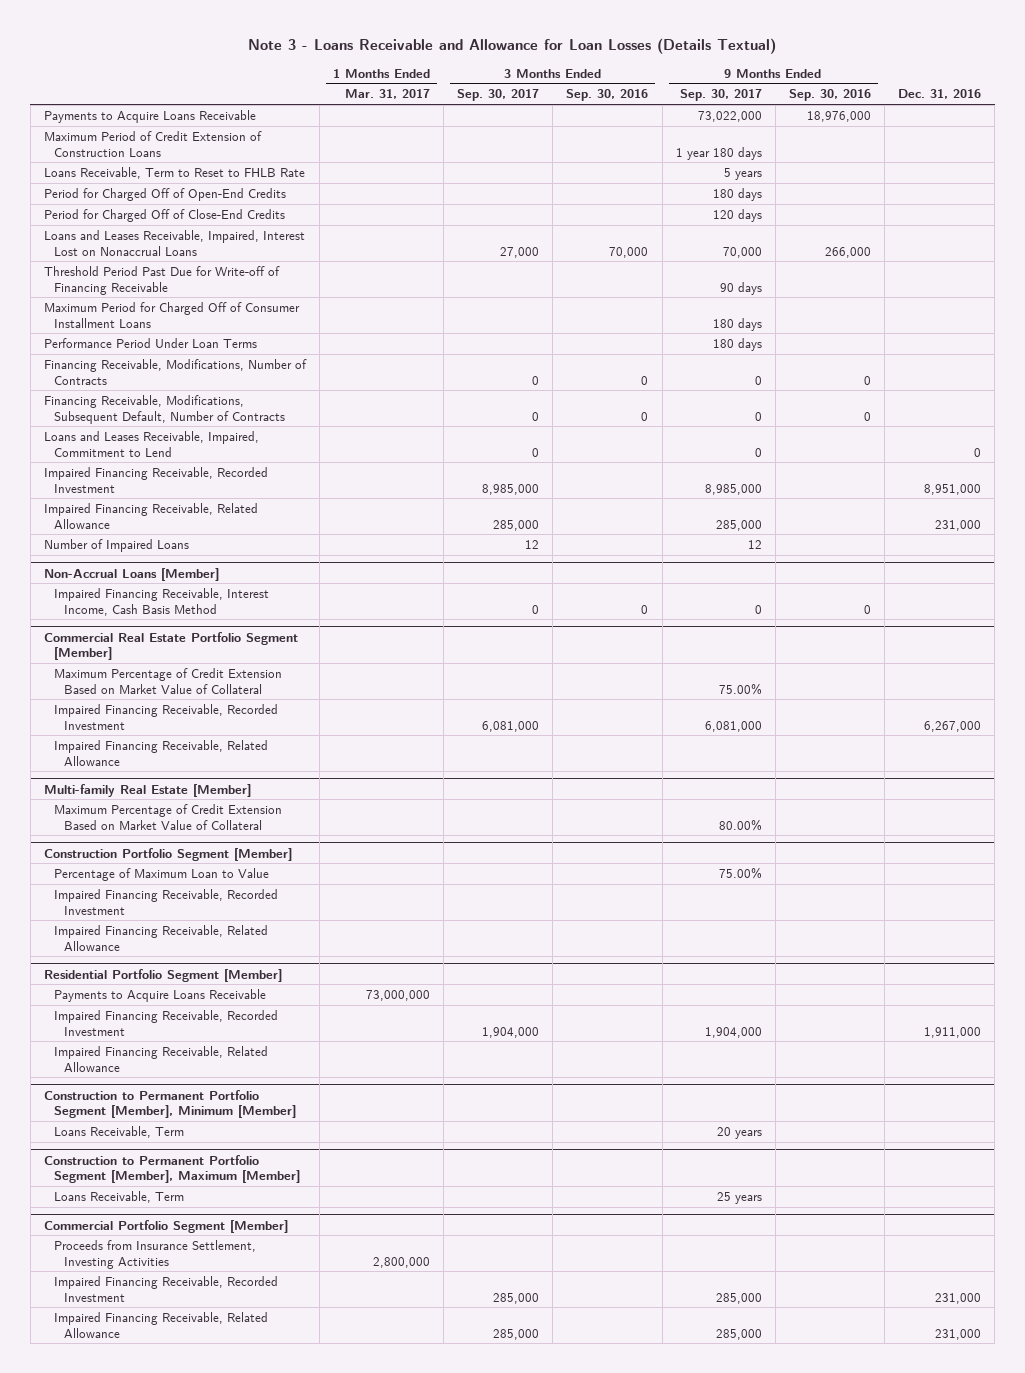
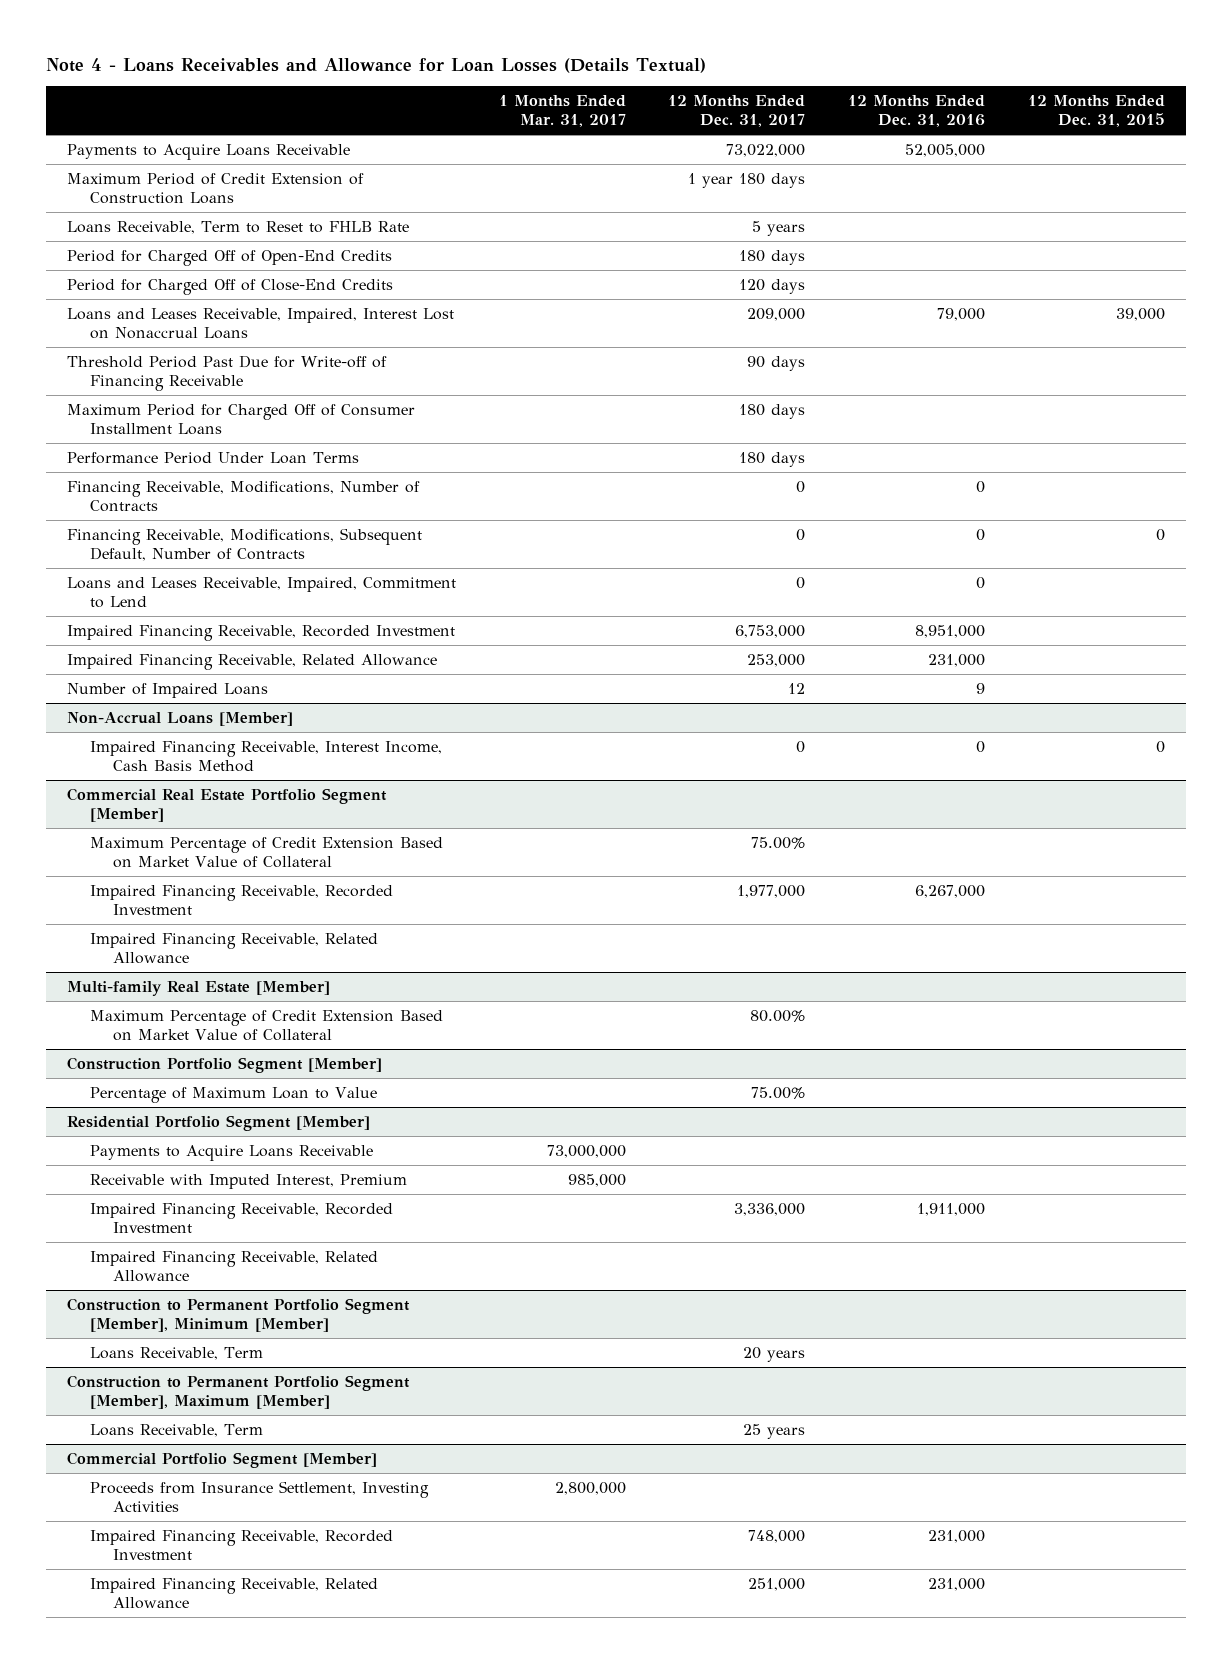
- Note 3 - Loans Receivable and Allowance for Loan Losses (Details Textual)
+ Note 4 - Loans Receivables and Allowance for Loan Losses (Details Textual)
- | 1 Months Ended Mar. 31, 2017 | 3 Months Ended Sep. 30, 2017 | 3 Months Ended Sep. 30, 2016 | 9 Months Ended Sep. 30, 2017 | 9 Months Ended Sep. 30, 2016 | Dec. 31, 2016
+ | 1 Months Ended Mar. 31, 2017 | 12 Months Ended Dec. 31, 2017 | 12 Months Ended Dec. 31, 2016 | 12 Months Ended Dec. 31, 2015
@ Construction Portfolio Segment [Member]
- Impaired Financing Receivable, Recorded Investment
- Impaired Financing Receivable, Related Allowance
@ Residential Portfolio Segment [Member]
+ Receivable with Imputed Interest, Premium | 985,000 | | |

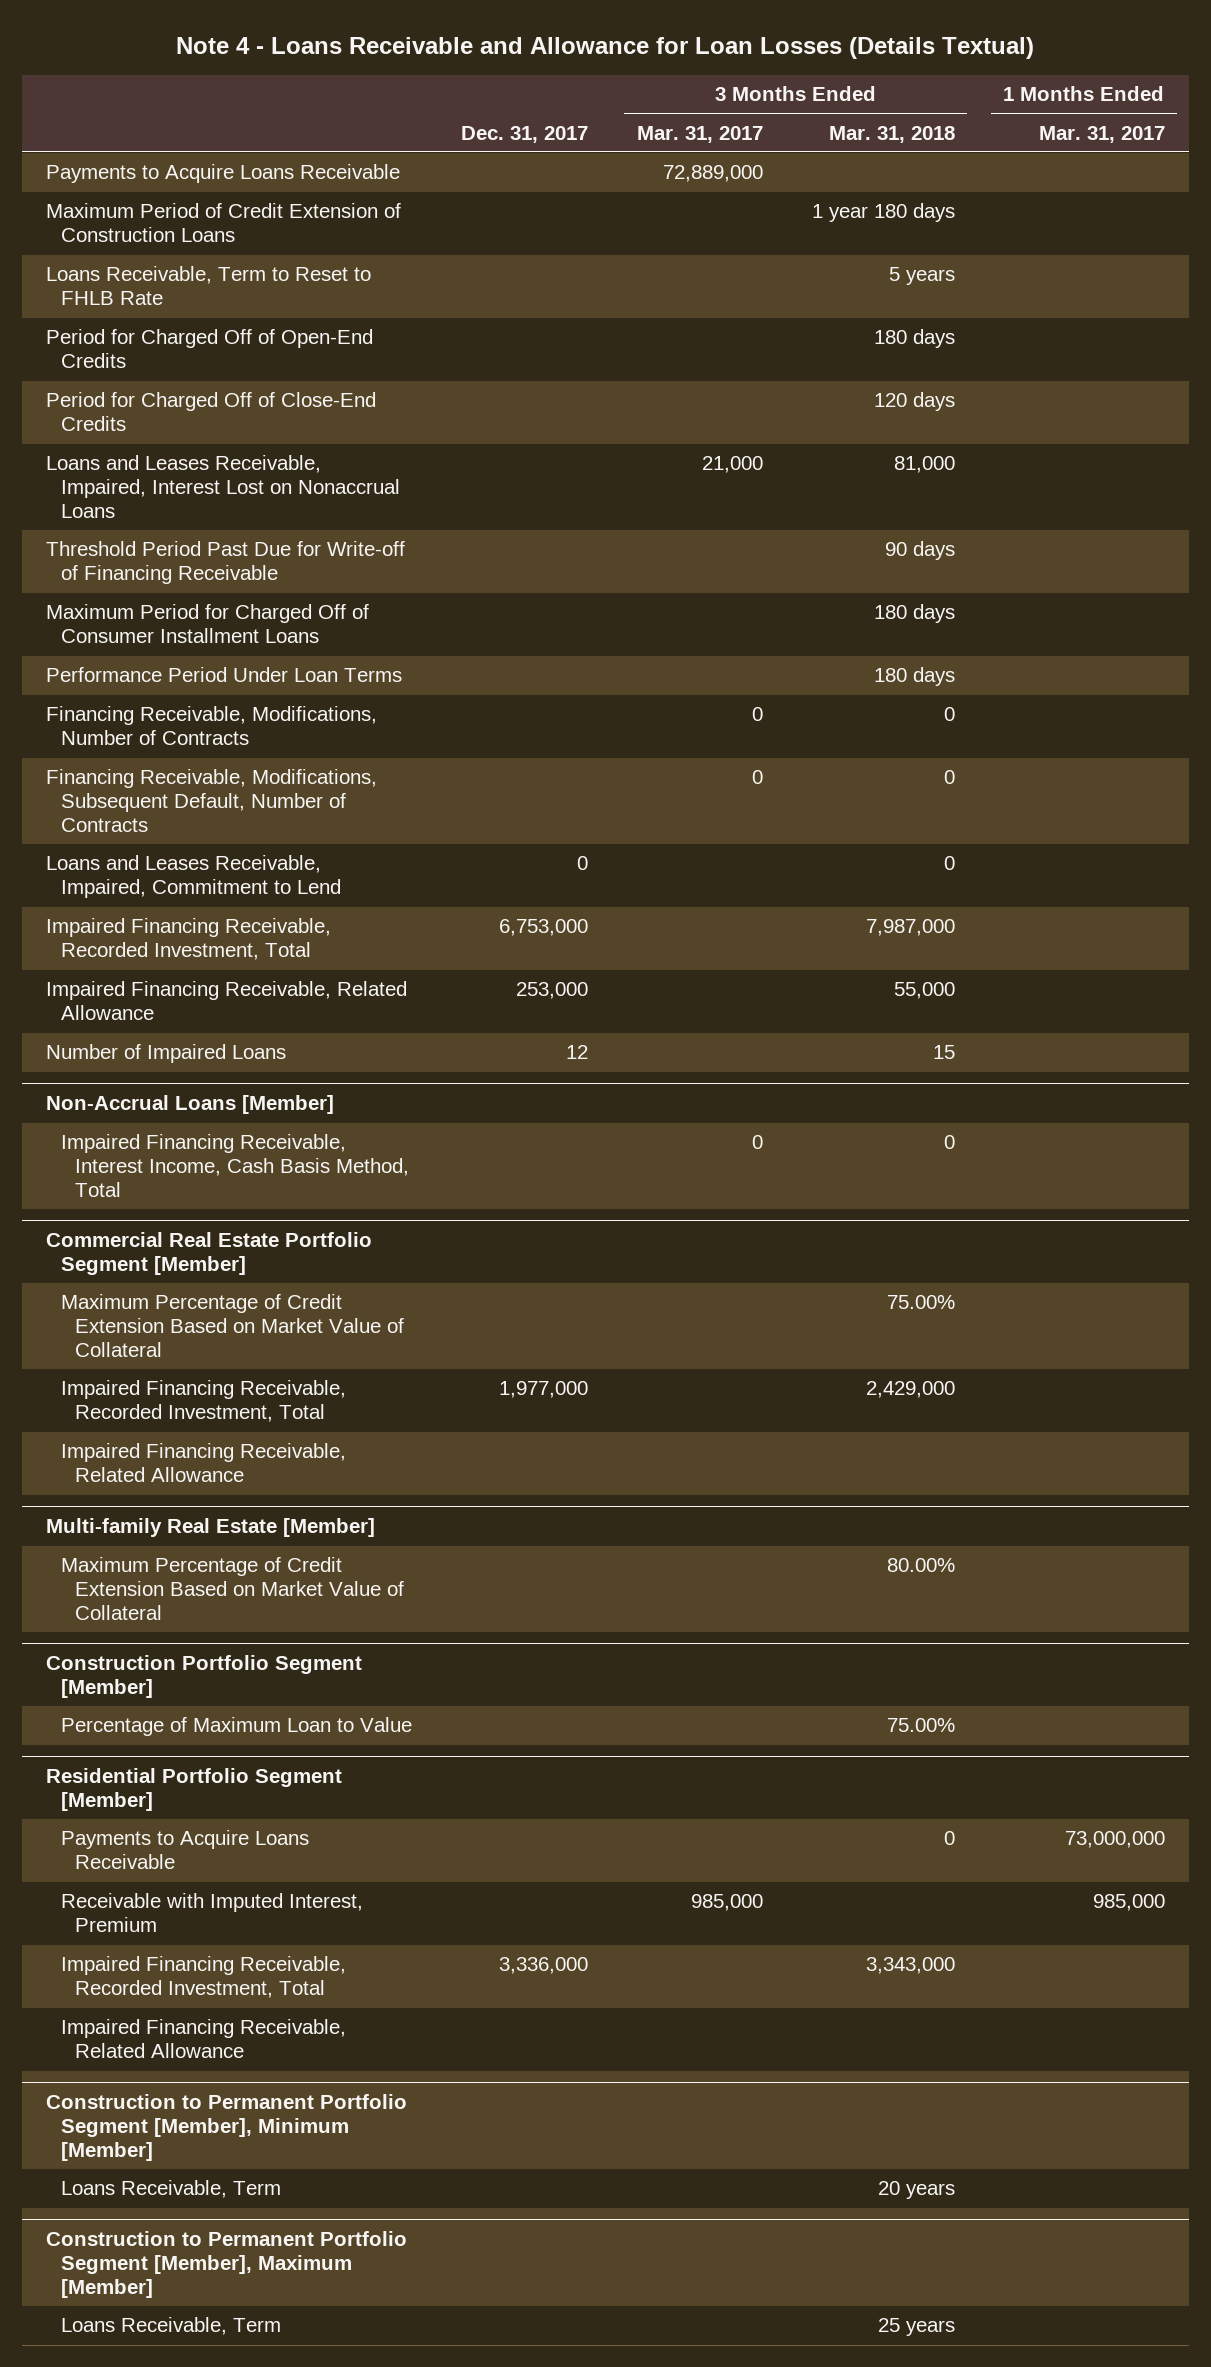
- Note 4 - Loans Receivables and Allowance for Loan Losses (Details Textual)
+ Note 4 - Loans Receivable and Allowance for Loan Losses (Details Textual)
- | 1 Months Ended Mar. 31, 2017 | 12 Months Ended Dec. 31, 2017 | 12 Months Ended Dec. 31, 2016 | 12 Months Ended Dec. 31, 2015
+ | Dec. 31, 2017 | 3 Months Ended Mar. 31, 2017 | 3 Months Ended Mar. 31, 2018 | 1 Months Ended Mar. 31, 2017
- Impaired Financing Receivable, Recorded Investment | | 6,753,000 | 8,951,000 |
+ Impaired Financing Receivable, Recorded Investment, Total | 6,753,000 | | 7,987,000 |
@ Non-Accrual Loans [Member]
- Impaired Financing Receivable, Interest Income, Cash Basis Method | | 0 | 0 | 0
+ Impaired Financing Receivable, Interest Income, Cash Basis Method, Total | | 0 | 0 |
@ Commercial Real Estate Portfolio Segment [Member]
- Impaired Financing Receivable, Recorded Investment | | 1,977,000 | 6,267,000 |
+ Impaired Financing Receivable, Recorded Investment, Total | 1,977,000 | | 2,429,000 |
@ Residential Portfolio Segment [Member]
- Impaired Financing Receivable, Recorded Investment | | 3,336,000 | 1,911,000 |
+ Impaired Financing Receivable, Recorded Investment, Total | 3,336,000 | | 3,343,000 |
- Commercial Portfolio Segment [Member]
- Proceeds from Insurance Settlement, Investing Activities | 2,800,000 | | |
- Impaired Financing Receivable, Recorded Investment | | 748,000 | 231,000 |
- Impaired Financing Receivable, Related Allowance | | 251,000 | 231,000 |

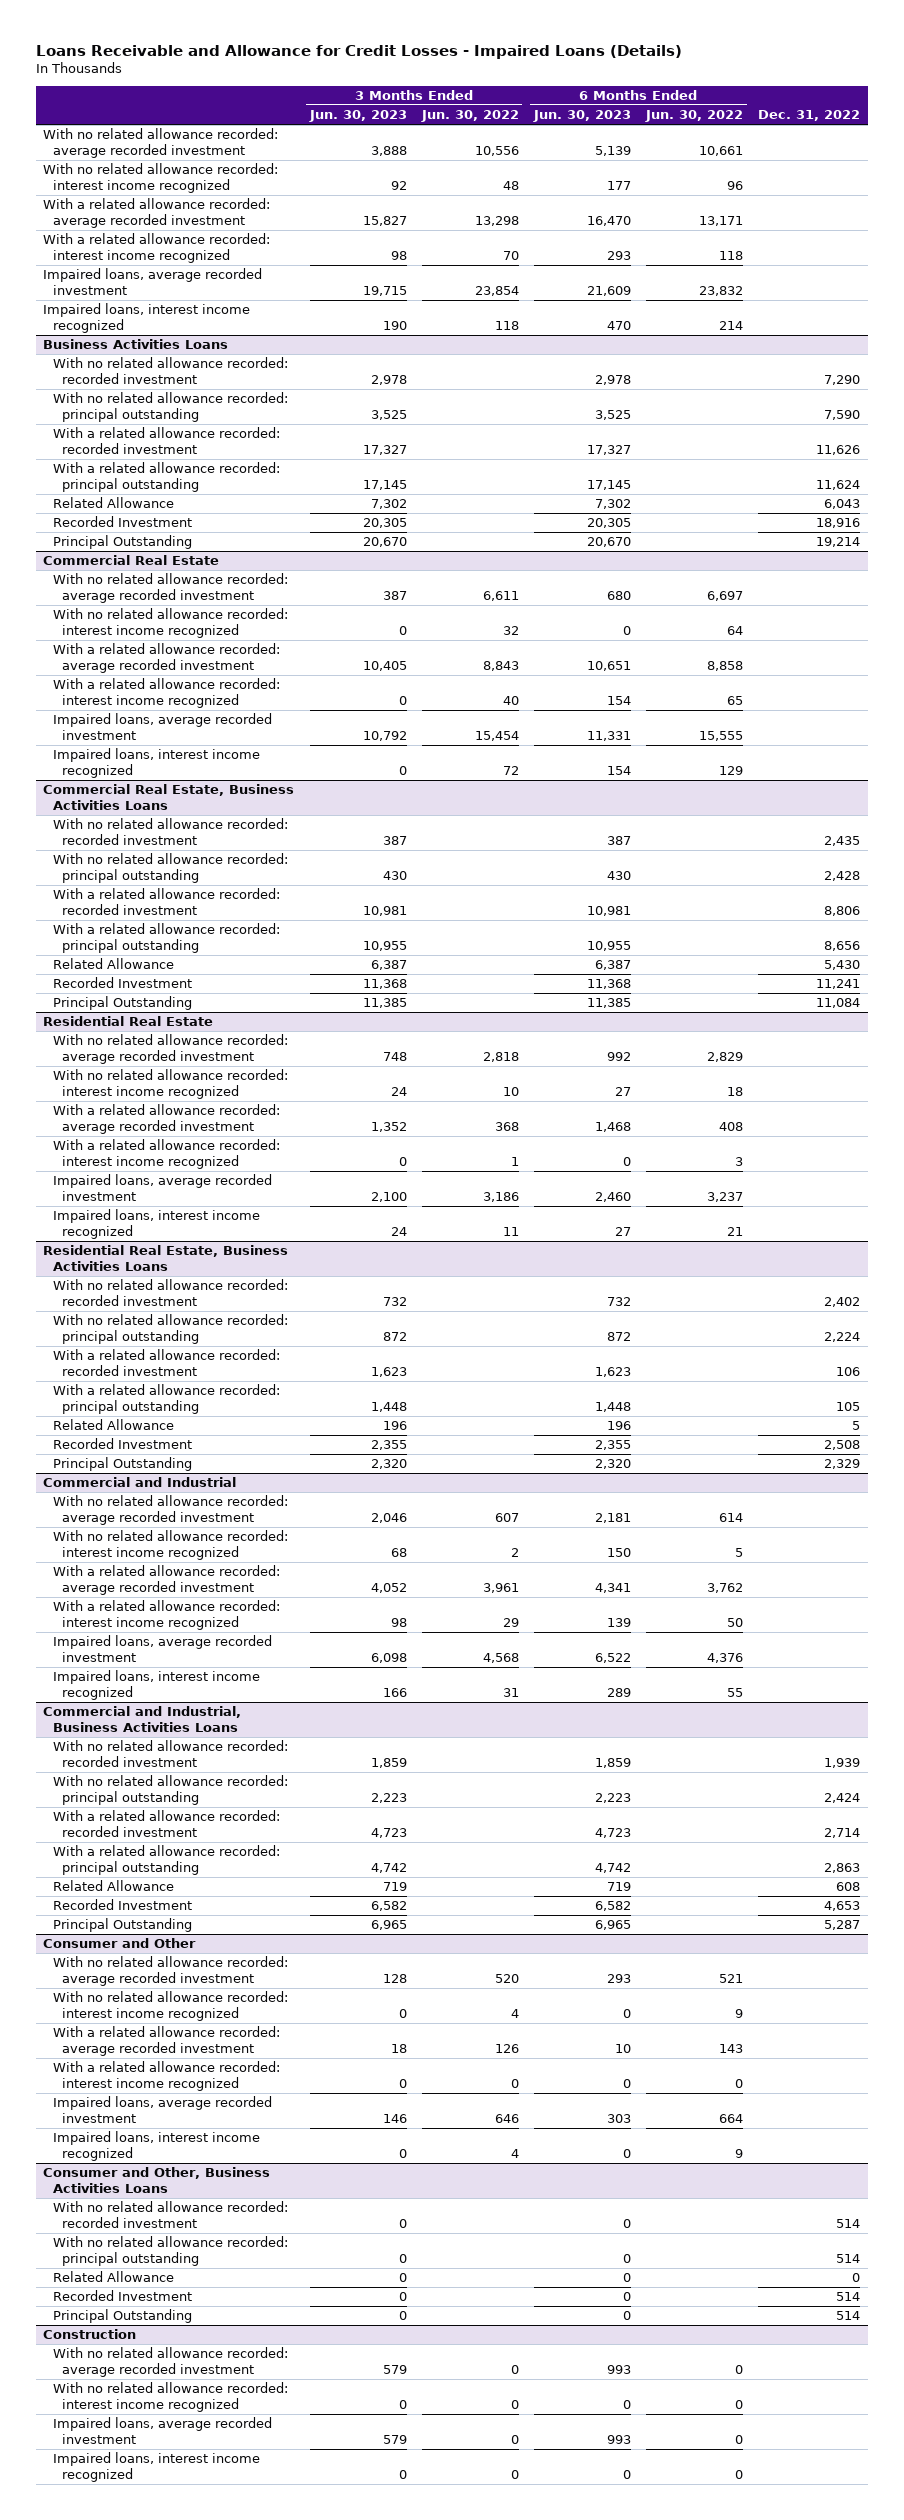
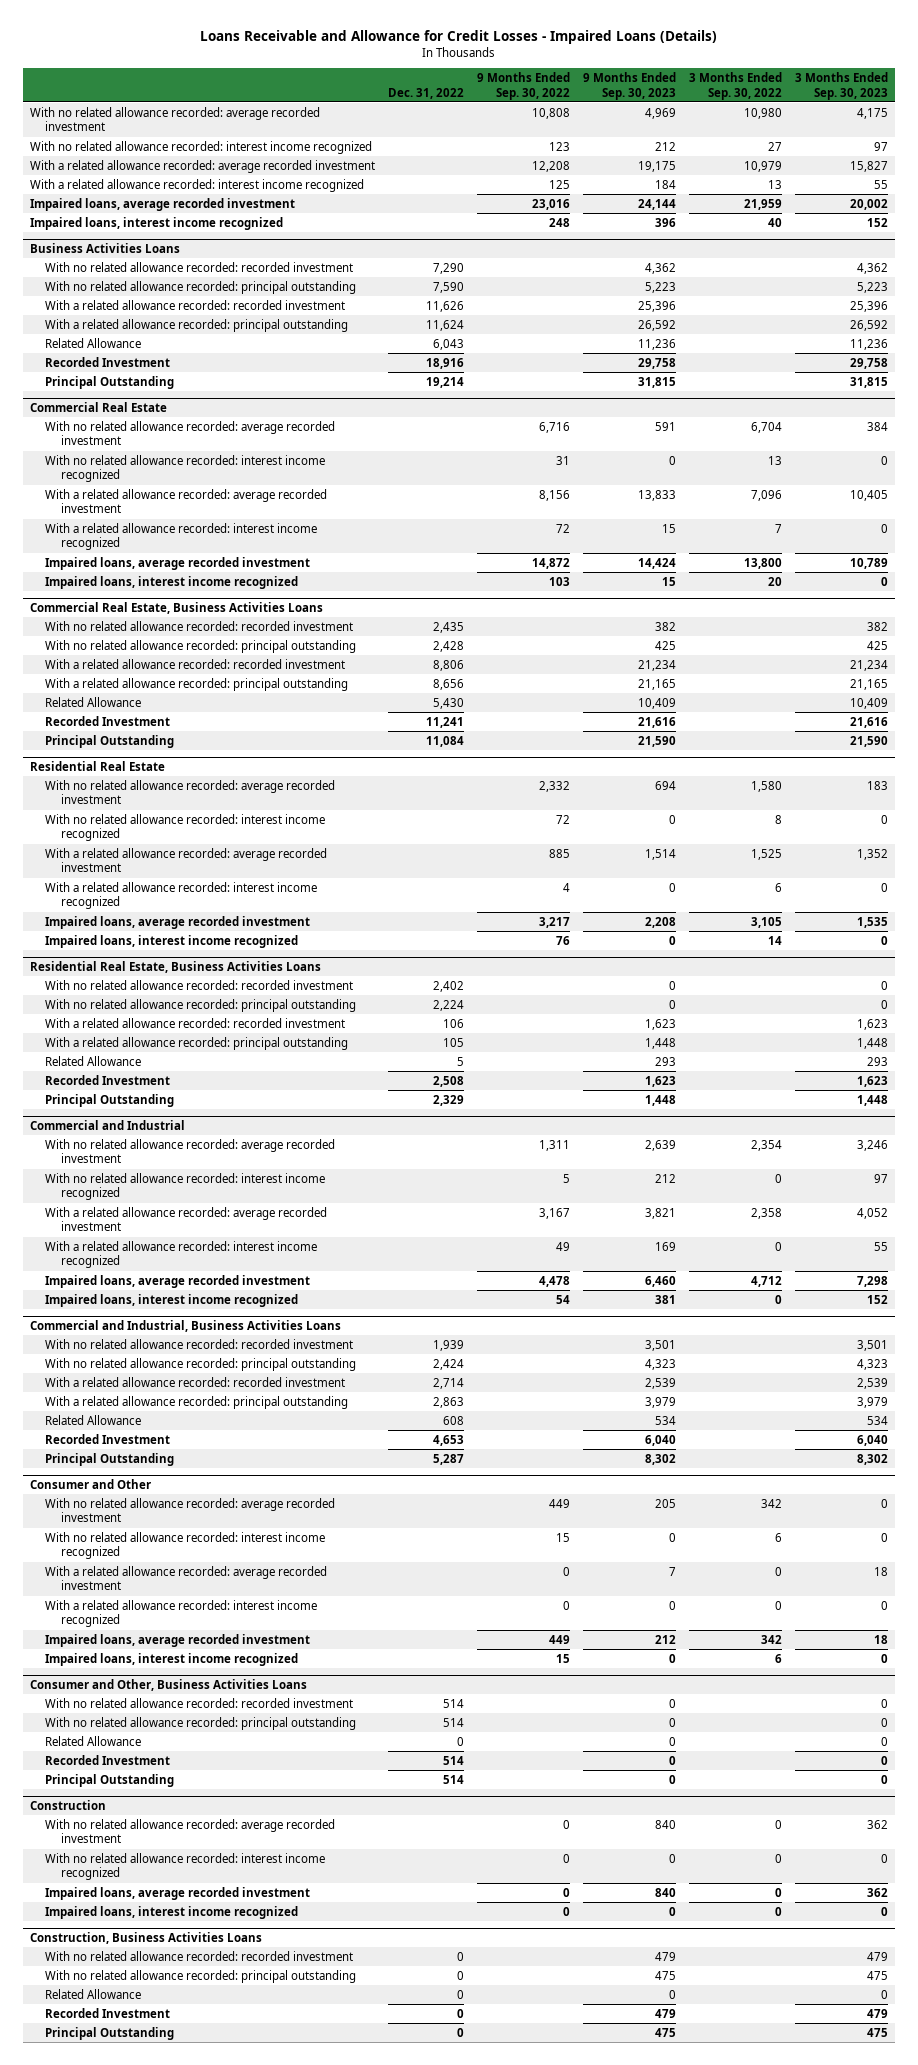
- | 3 Months Ended Jun. 30, 2023 | 3 Months Ended Jun. 30, 2022 | 6 Months Ended Jun. 30, 2023 | 6 Months Ended Jun. 30, 2022 | Dec. 31, 2022
+ | Dec. 31, 2022 | 9 Months Ended Sep. 30, 2022 | 9 Months Ended Sep. 30, 2023 | 3 Months Ended Sep. 30, 2022 | 3 Months Ended Sep. 30, 2023
+ Construction, Business Activities Loans
+ With no related allowance recorded: recorded investment | 0 | | 479 | | 479
+ With no related allowance recorded: principal outstanding | 0 | | 475 | | 475
+ Related Allowance | 0 | | 0 | | 0
+ Recorded Investment | 0 | | 479 | | 479
+ Principal Outstanding | 0 | | 475 | | 475

